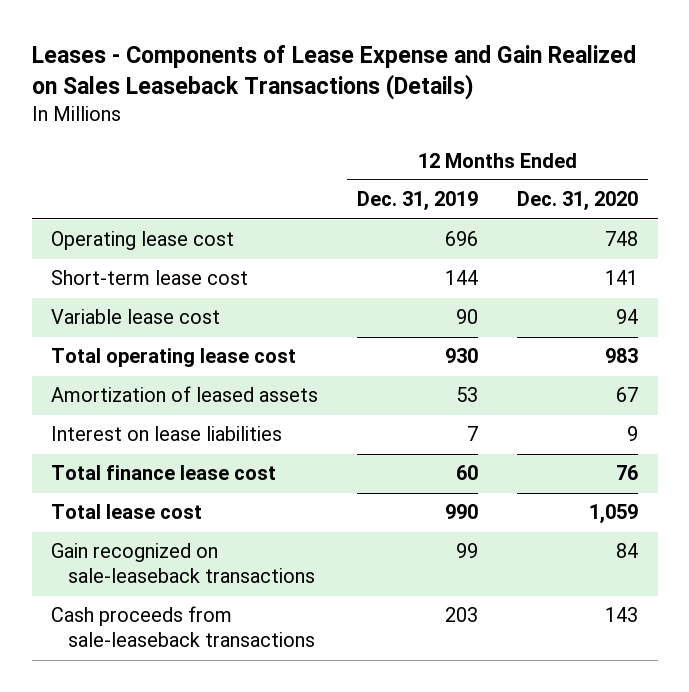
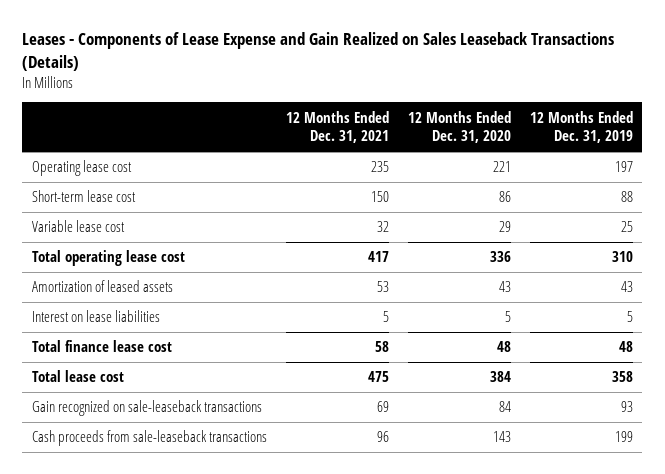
- | 12 Months Ended Dec. 31, 2019 | 12 Months Ended Dec. 31, 2020
+ | 12 Months Ended Dec. 31, 2021 | 12 Months Ended Dec. 31, 2020 | 12 Months Ended Dec. 31, 2019
- Operating lease cost | 696 | 748
- Short-term lease cost | 144 | 141
- Variable lease cost | 90 | 94
- Total operating lease cost | 930 | 983
- Amortization of leased assets | 53 | 67
- Interest on lease liabilities | 7 | 9
- Total finance lease cost | 60 | 76
- Total lease cost | 990 | 1,059
- Gain recognized on sale-leaseback transactions | 99 | 84
- Cash proceeds from sale-leaseback transactions | 203 | 143
+ Operating lease cost | 235 | 221 | 197
+ Short-term lease cost | 150 | 86 | 88
+ Variable lease cost | 32 | 29 | 25
+ Total operating lease cost | 417 | 336 | 310
+ Amortization of leased assets | 53 | 43 | 43
+ Interest on lease liabilities | 5 | 5 | 5
+ Total finance lease cost | 58 | 48 | 48
+ Total lease cost | 475 | 384 | 358
+ Gain recognized on sale-leaseback transactions | 69 | 84 | 93
+ Cash proceeds from sale-leaseback transactions | 96 | 143 | 199

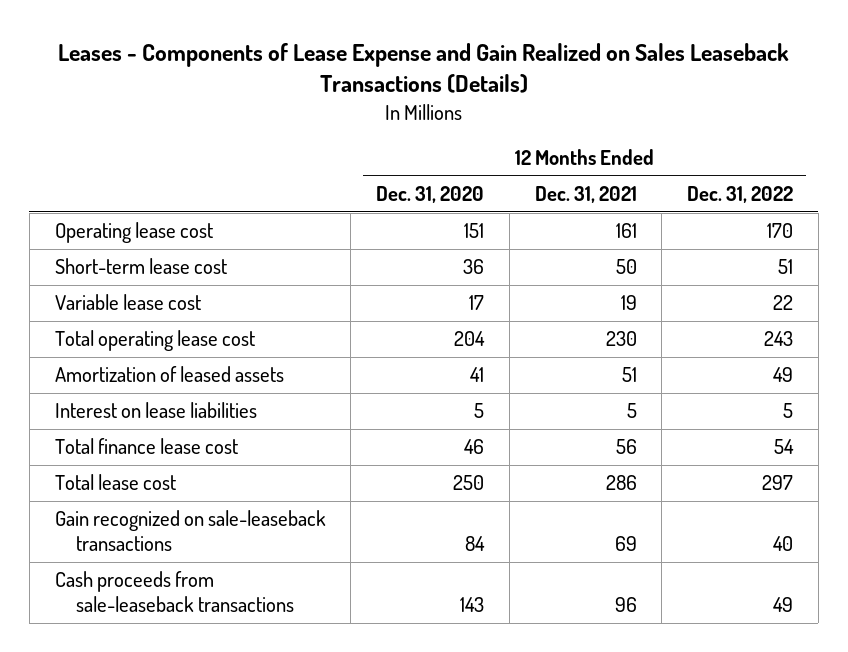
- | 12 Months Ended Dec. 31, 2021 | 12 Months Ended Dec. 31, 2020 | 12 Months Ended Dec. 31, 2019
+ | 12 Months Ended Dec. 31, 2020 | 12 Months Ended Dec. 31, 2021 | 12 Months Ended Dec. 31, 2022
- Operating lease cost | 235 | 221 | 197
- Short-term lease cost | 150 | 86 | 88
- Variable lease cost | 32 | 29 | 25
- Total operating lease cost | 417 | 336 | 310
- Amortization of leased assets | 53 | 43 | 43
+ Operating lease cost | 151 | 161 | 170
+ Short-term lease cost | 36 | 50 | 51
+ Variable lease cost | 17 | 19 | 22
+ Total operating lease cost | 204 | 230 | 243
+ Amortization of leased assets | 41 | 51 | 49
- Total finance lease cost | 58 | 48 | 48
- Total lease cost | 475 | 384 | 358
+ Total finance lease cost | 46 | 56 | 54
+ Total lease cost | 250 | 286 | 297

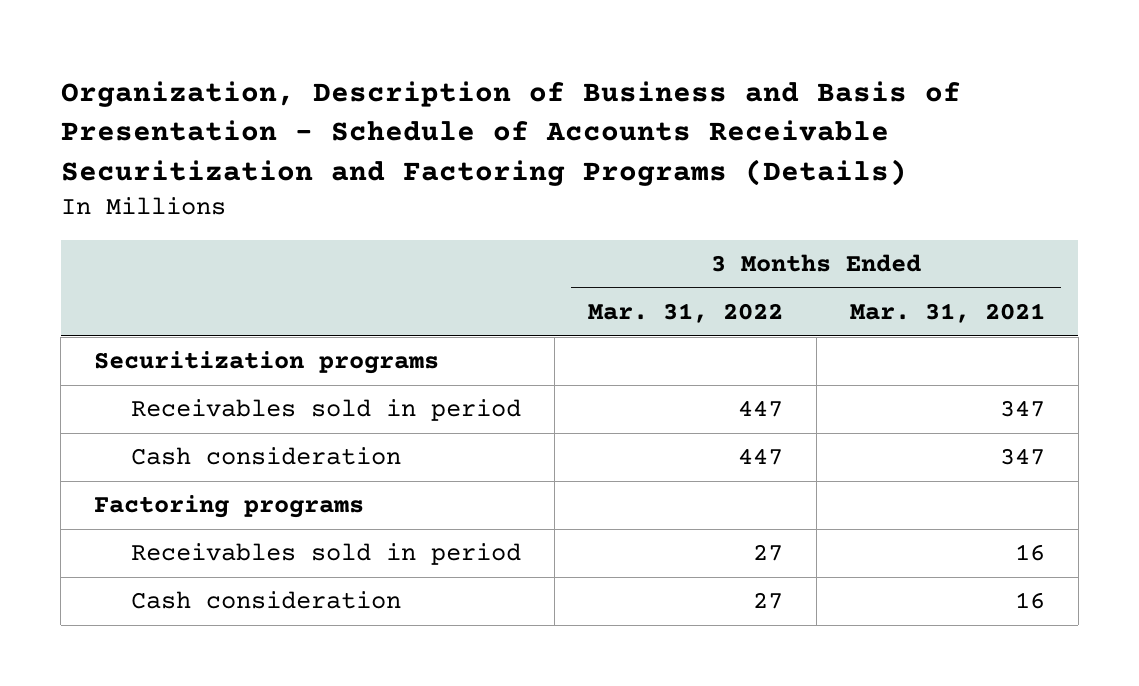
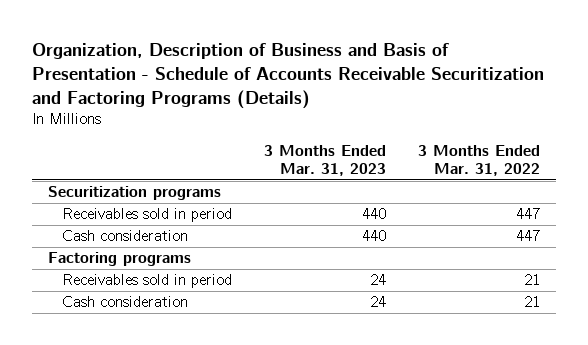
- | 3 Months Ended Mar. 31, 2022 | 3 Months Ended Mar. 31, 2021
+ | 3 Months Ended Mar. 31, 2023 | 3 Months Ended Mar. 31, 2022
- Receivables sold in period | 27 | 16
- Cash consideration | 27 | 16
+ Receivables sold in period | 24 | 21
+ Cash consideration | 24 | 21

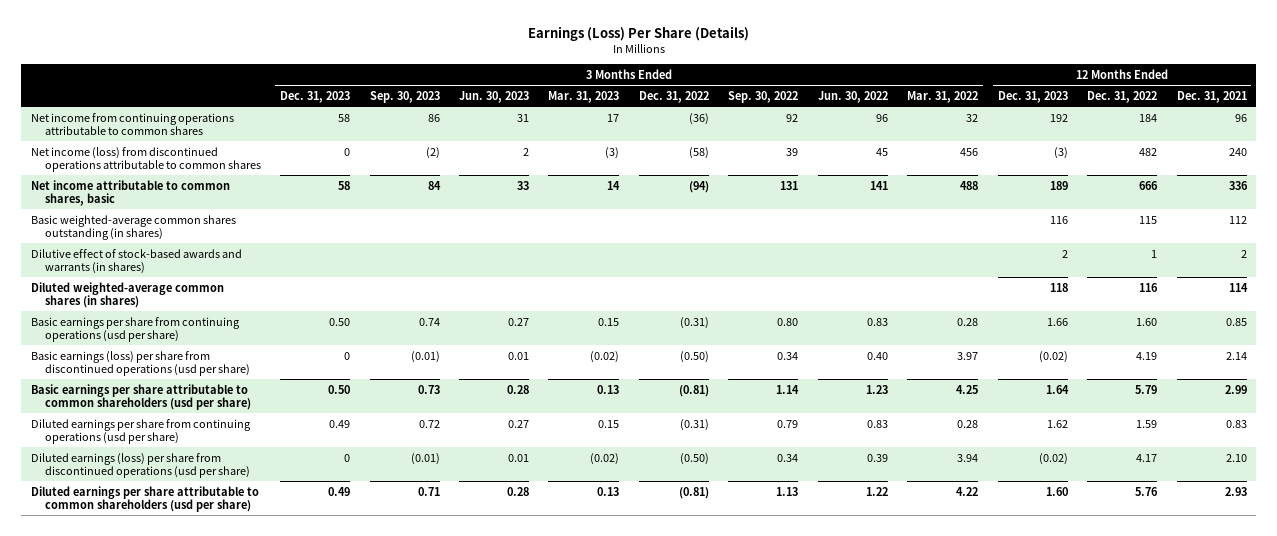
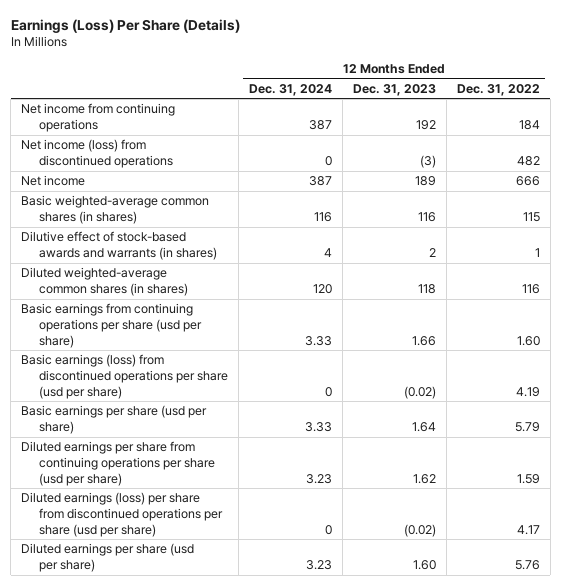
- | 3 Months Ended Dec. 31, 2023 | 3 Months Ended Sep. 30, 2023 | 3 Months Ended Jun. 30, 2023 | 3 Months Ended Mar. 31, 2023 | 3 Months Ended Dec. 31, 2022 | 3 Months Ended Sep. 30, 2022 | 3 Months Ended Jun. 30, 2022 | 3 Months Ended Mar. 31, 2022 | 12 Months Ended Dec. 31, 2023 | 12 Months Ended Dec. 31, 2022 | 12 Months Ended Dec. 31, 2021
+ | 12 Months Ended Dec. 31, 2024 | 12 Months Ended Dec. 31, 2023 | 12 Months Ended Dec. 31, 2022
- Net income from continuing operations attributable to common shares | 58 | 86 | 31 | 17 | (36) | 92 | 96 | 32 | 192 | 184 | 96
- Net income (loss) from discontinued operations attributable to common shares | 0 | (2) | 2 | (3) | (58) | 39 | 45 | 456 | (3) | 482 | 240
- Net income attributable to common shares, basic | 58 | 84 | 33 | 14 | (94) | 131 | 141 | 488 | 189 | 666 | 336
- Basic weighted-average common shares outstanding (in shares) | | | | | | | | | 116 | 115 | 112
+ Net income from continuing operations | 387 | 192 | 184
+ Net income (loss) from discontinued operations | 0 | (3) | 482
+ Net income | 387 | 189 | 666
+ Basic weighted-average common shares (in shares) | 116 | 116 | 115
- Basic earnings per share from continuing operations (usd per share) | 0.50 | 0.74 | 0.27 | 0.15 | (0.31) | 0.80 | 0.83 | 0.28 | 1.66 | 1.60 | 0.85
- Basic earnings (loss) per share from discontinued operations (usd per share) | 0 | (0.01) | 0.01 | (0.02) | (0.50) | 0.34 | 0.40 | 3.97 | (0.02) | 4.19 | 2.14
- Basic earnings per share attributable to common shareholders (usd per share) | 0.50 | 0.73 | 0.28 | 0.13 | (0.81) | 1.14 | 1.23 | 4.25 | 1.64 | 5.79 | 2.99
- Diluted earnings per share from continuing operations (usd per share) | 0.49 | 0.72 | 0.27 | 0.15 | (0.31) | 0.79 | 0.83 | 0.28 | 1.62 | 1.59 | 0.83
- Diluted earnings (loss) per share from discontinued operations (usd per share) | 0 | (0.01) | 0.01 | (0.02) | (0.50) | 0.34 | 0.39 | 3.94 | (0.02) | 4.17 | 2.10
- Diluted earnings per share attributable to common shareholders (usd per share) | 0.49 | 0.71 | 0.28 | 0.13 | (0.81) | 1.13 | 1.22 | 4.22 | 1.60 | 5.76 | 2.93
+ Basic earnings from continuing operations per share (usd per share) | 3.33 | 1.66 | 1.60
+ Basic earnings (loss) from discontinued operations per share (usd per share) | 0 | (0.02) | 4.19
+ Basic earnings per share (usd per share) | 3.33 | 1.64 | 5.79
+ Diluted earnings per share from continuing operations per share (usd per share) | 3.23 | 1.62 | 1.59
+ Diluted earnings (loss) per share from discontinued operations per share (usd per share) | 0 | (0.02) | 4.17
+ Diluted earnings per share (usd per share) | 3.23 | 1.60 | 5.76

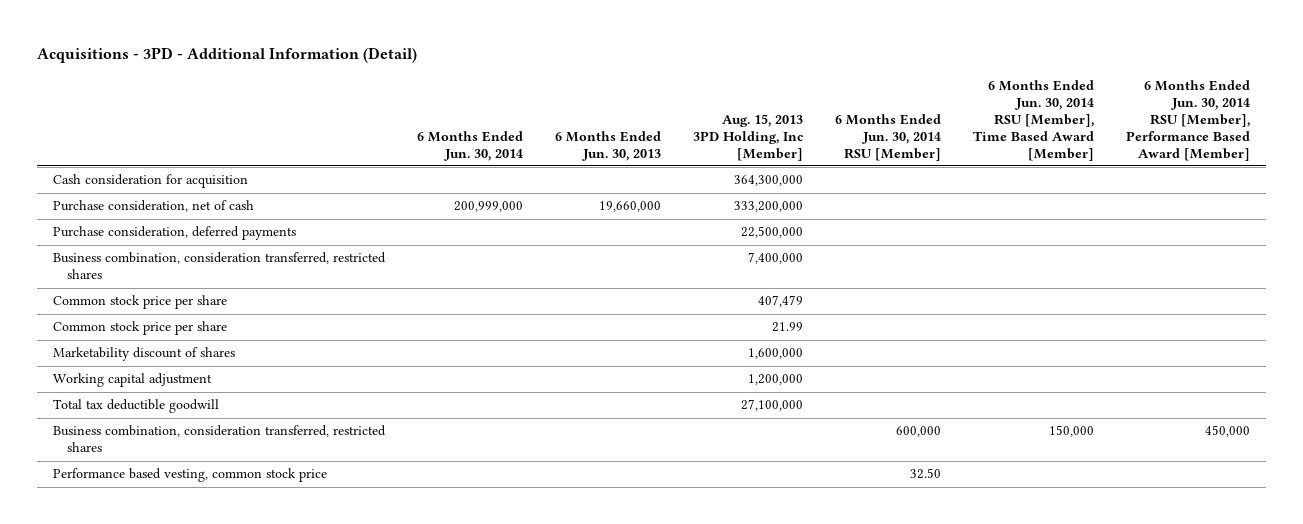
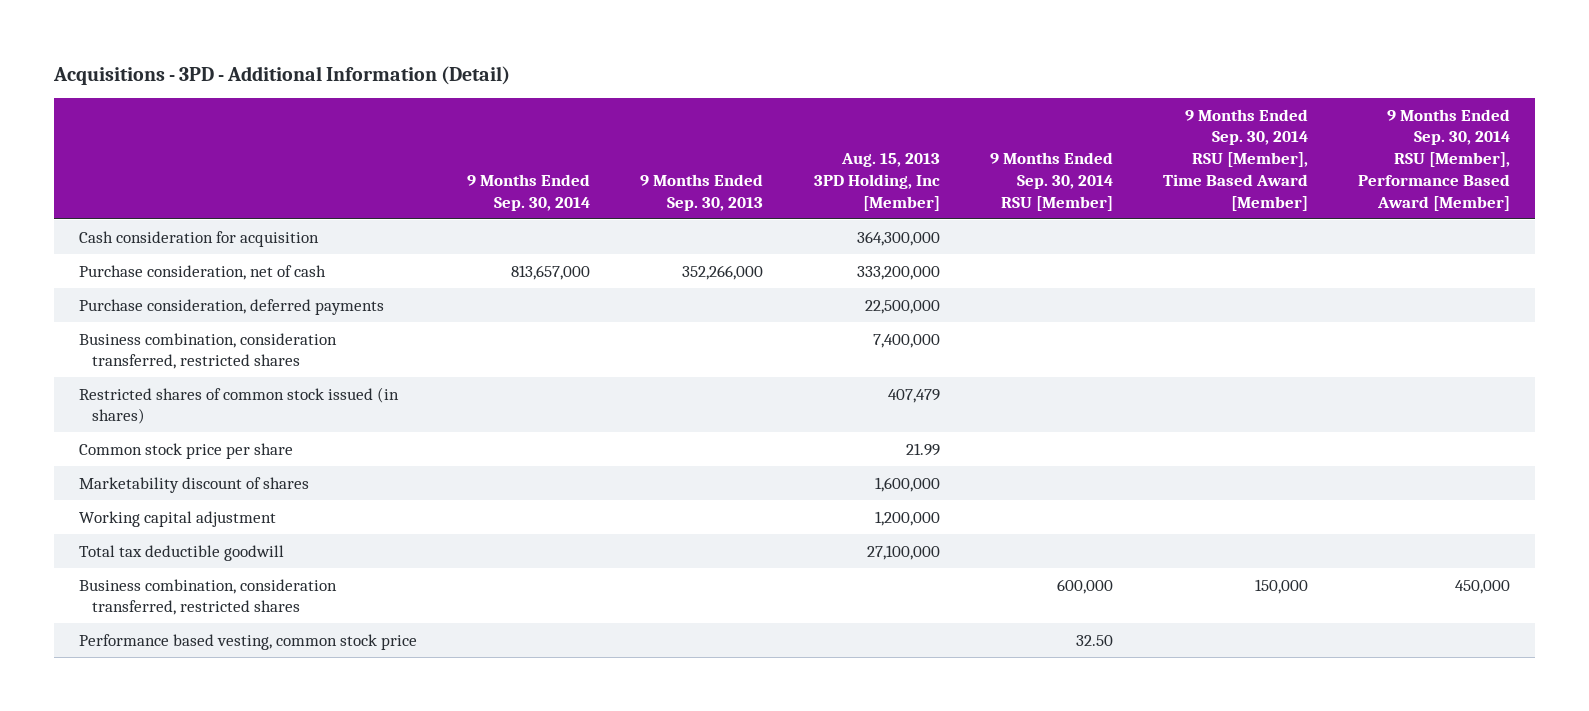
- | 6 Months Ended Jun. 30, 2014 | 6 Months Ended Jun. 30, 2013 | Aug. 15, 2013 3PD Holding, Inc [Member] | 6 Months Ended Jun. 30, 2014 RSU [Member] | 6 Months Ended Jun. 30, 2014 RSU [Member], Time Based Award [Member] | 6 Months Ended Jun. 30, 2014 RSU [Member], Performance Based Award [Member]
+ | 9 Months Ended Sep. 30, 2014 | 9 Months Ended Sep. 30, 2013 | Aug. 15, 2013 3PD Holding, Inc [Member] | 9 Months Ended Sep. 30, 2014 RSU [Member] | 9 Months Ended Sep. 30, 2014 RSU [Member], Time Based Award [Member] | 9 Months Ended Sep. 30, 2014 RSU [Member], Performance Based Award [Member]
- Common stock price per share | | | 407,479 | | |
+ Restricted shares of common stock issued (in shares) | | | 407,479 | | |

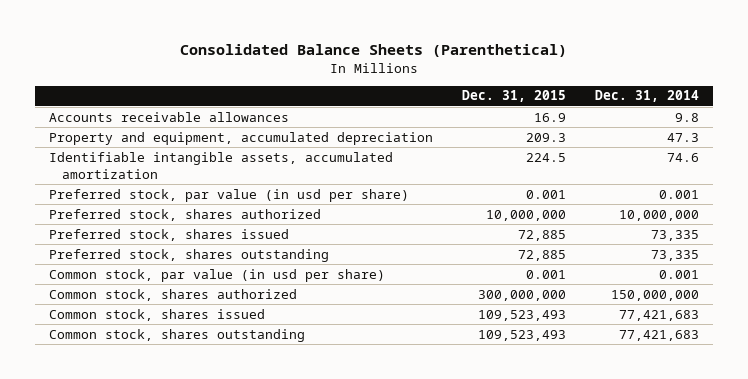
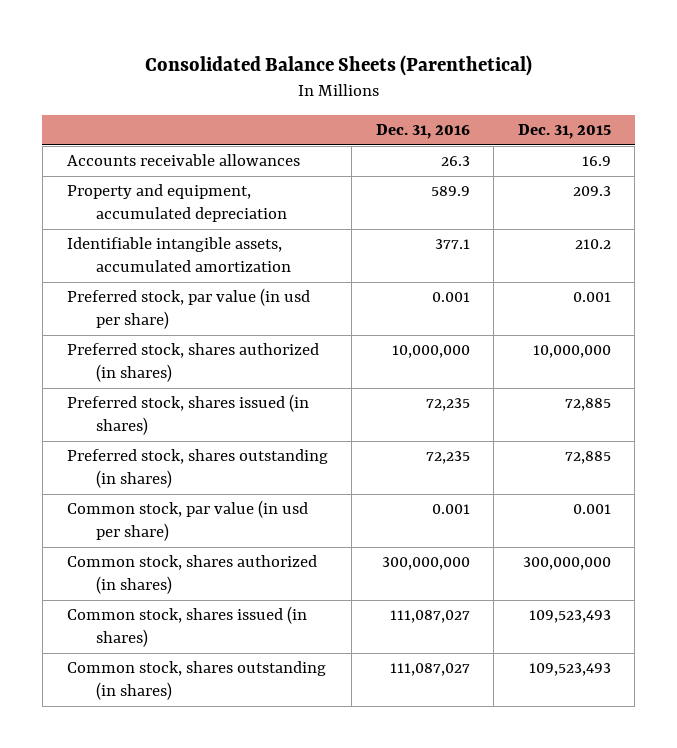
- | Dec. 31, 2015 | Dec. 31, 2014
+ | Dec. 31, 2016 | Dec. 31, 2015
- Identifiable intangible assets, accumulated amortization | 224.5 | 74.6
+ Identifiable intangible assets, accumulated amortization | 377.1 | 210.2
- Preferred stock, shares authorized | 10,000,000 | 10,000,000
- Preferred stock, shares issued | 72,885 | 73,335
- Preferred stock, shares outstanding | 72,885 | 73,335
+ Preferred stock, shares authorized (in shares) | 10,000,000 | 10,000,000
+ Preferred stock, shares issued (in shares) | 72,235 | 72,885
+ Preferred stock, shares outstanding (in shares) | 72,235 | 72,885
- Common stock, shares authorized | 300,000,000 | 150,000,000
- Common stock, shares issued | 109,523,493 | 77,421,683
- Common stock, shares outstanding | 109,523,493 | 77,421,683
+ Common stock, shares authorized (in shares) | 300,000,000 | 300,000,000
+ Common stock, shares issued (in shares) | 111,087,027 | 109,523,493
+ Common stock, shares outstanding (in shares) | 111,087,027 | 109,523,493

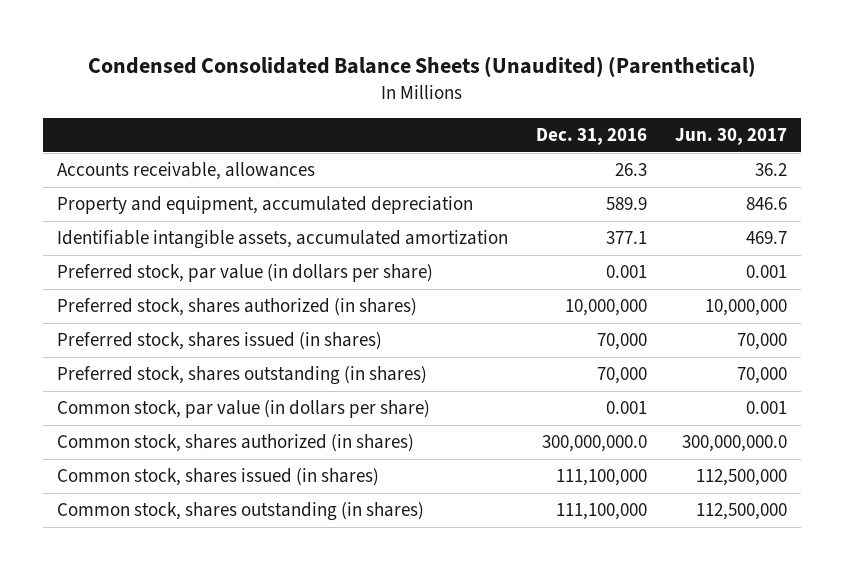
- Consolidated Balance Sheets (Parenthetical)
+ Condensed Consolidated Balance Sheets (Unaudited) (Parenthetical)
- | Dec. 31, 2016 | Dec. 31, 2015
+ | Dec. 31, 2016 | Jun. 30, 2017
- Accounts receivable allowances | 26.3 | 16.9
+ Accounts receivable, allowances | 26.3 | 36.2
- Preferred stock, par value (in usd per share) | 0.001 | 0.001
+ Preferred stock, par value (in dollars per share) | 0.001 | 0.001
- Preferred stock, shares issued (in shares) | 72,235 | 72,885
- Preferred stock, shares outstanding (in shares) | 72,235 | 72,885
- Common stock, par value (in usd per share) | 0.001 | 0.001
- Common stock, shares authorized (in shares) | 300,000,000 | 300,000,000
- Common stock, shares issued (in shares) | 111,087,027 | 109,523,493
- Common stock, shares outstanding (in shares) | 111,087,027 | 109,523,493
+ Preferred stock, shares issued (in shares) | 70,000 | 70,000
+ Preferred stock, shares outstanding (in shares) | 70,000 | 70,000
+ Common stock, par value (in dollars per share) | 0.001 | 0.001
+ Common stock, shares authorized (in shares) | 300,000,000.0 | 300,000,000.0
+ Common stock, shares issued (in shares) | 111,100,000 | 112,500,000
+ Common stock, shares outstanding (in shares) | 111,100,000 | 112,500,000

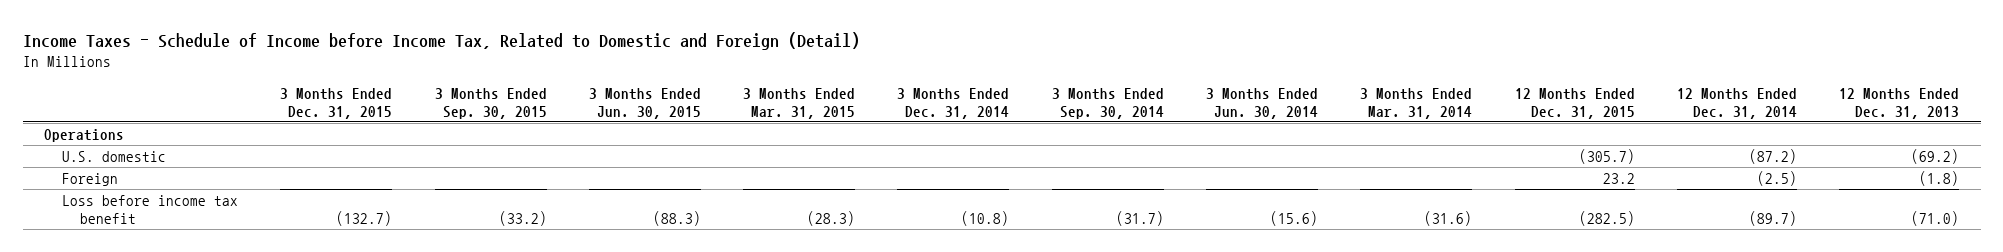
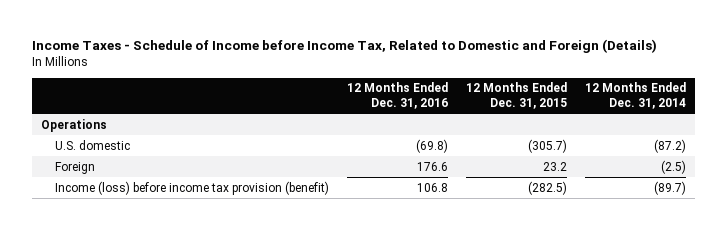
- Income Taxes - Schedule of Income before Income Tax, Related to Domestic and Foreign (Detail)
+ Income Taxes - Schedule of Income before Income Tax, Related to Domestic and Foreign (Details)
- | 3 Months Ended Dec. 31, 2015 | 3 Months Ended Sep. 30, 2015 | 3 Months Ended Jun. 30, 2015 | 3 Months Ended Mar. 31, 2015 | 3 Months Ended Dec. 31, 2014 | 3 Months Ended Sep. 30, 2014 | 3 Months Ended Jun. 30, 2014 | 3 Months Ended Mar. 31, 2014 | 12 Months Ended Dec. 31, 2015 | 12 Months Ended Dec. 31, 2014 | 12 Months Ended Dec. 31, 2013
+ | 12 Months Ended Dec. 31, 2016 | 12 Months Ended Dec. 31, 2015 | 12 Months Ended Dec. 31, 2014
- Loss before income tax benefit | (132.7) | (33.2) | (88.3) | (28.3) | (10.8) | (31.7) | (15.6) | (31.6) | (282.5) | (89.7) | (71.0)
+ Income (loss) before income tax provision (benefit) | 106.8 | (282.5) | (89.7)

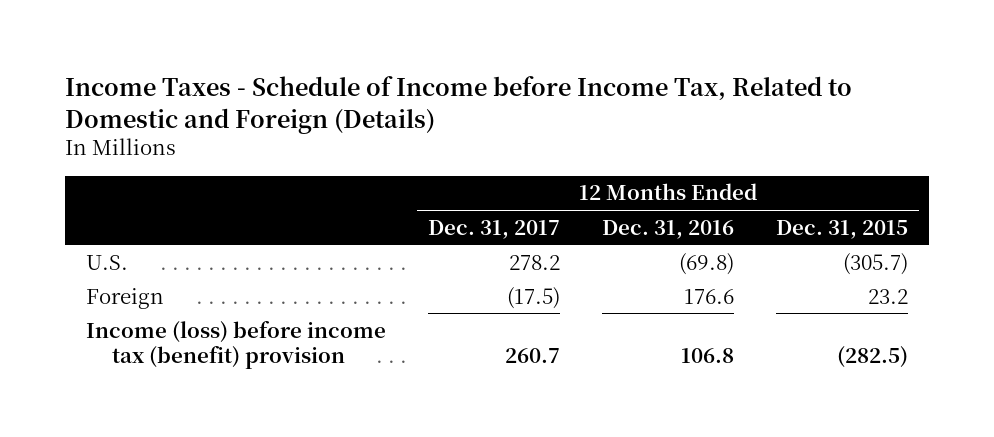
- | 12 Months Ended Dec. 31, 2016 | 12 Months Ended Dec. 31, 2015 | 12 Months Ended Dec. 31, 2014
+ | 12 Months Ended Dec. 31, 2017 | 12 Months Ended Dec. 31, 2016 | 12 Months Ended Dec. 31, 2015
- Operations
- U.S. domestic | (69.8) | (305.7) | (87.2)
+ U.S. | 278.2 | (69.8) | (305.7)
- Income (loss) before income tax provision (benefit) | 106.8 | (282.5) | (89.7)
+ Income (loss) before income tax (benefit) provision | 260.7 | 106.8 | (282.5)

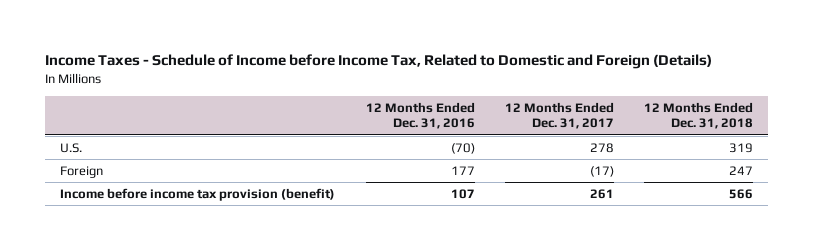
- | 12 Months Ended Dec. 31, 2017 | 12 Months Ended Dec. 31, 2016 | 12 Months Ended Dec. 31, 2015
+ | 12 Months Ended Dec. 31, 2016 | 12 Months Ended Dec. 31, 2017 | 12 Months Ended Dec. 31, 2018
- U.S. | 278.2 | (69.8) | (305.7)
- Foreign | (17.5) | 176.6 | 23.2
- Income (loss) before income tax (benefit) provision | 260.7 | 106.8 | (282.5)
+ U.S. | (70) | 278 | 319
+ Foreign | 177 | (17) | 247
+ Income before income tax provision (benefit) | 107 | 261 | 566

